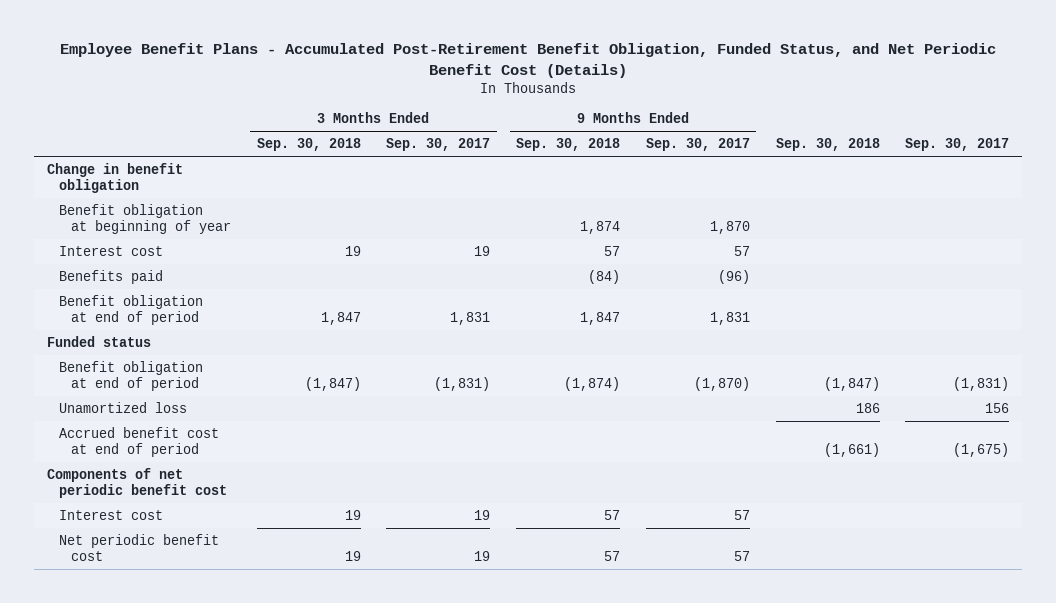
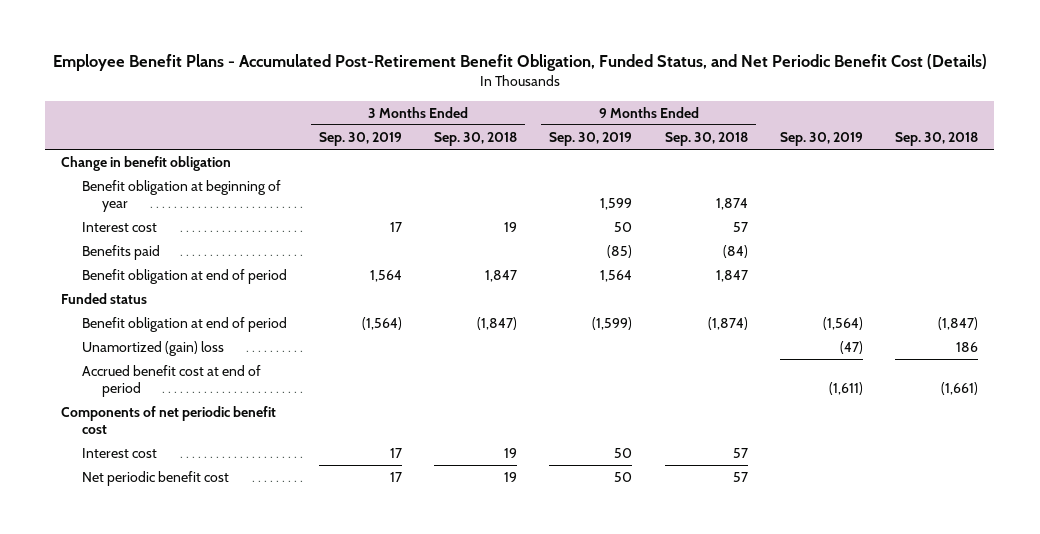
- | 3 Months Ended Sep. 30, 2018 | 3 Months Ended Sep. 30, 2017 | 9 Months Ended Sep. 30, 2018 | 9 Months Ended Sep. 30, 2017 | Sep. 30, 2018 | Sep. 30, 2017
+ | 3 Months Ended Sep. 30, 2019 | 3 Months Ended Sep. 30, 2018 | 9 Months Ended Sep. 30, 2019 | 9 Months Ended Sep. 30, 2018 | Sep. 30, 2019 | Sep. 30, 2018
- Unamortized loss | | | | | 186 | 156
+ Unamortized (gain) loss | | | | | (47) | 186

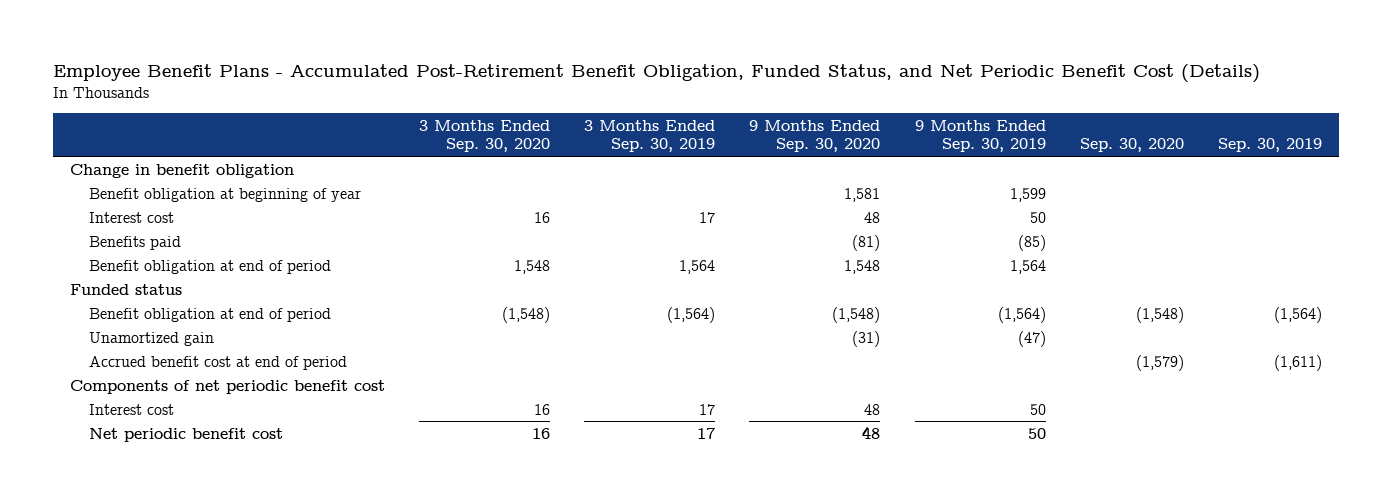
- | 3 Months Ended Sep. 30, 2019 | 3 Months Ended Sep. 30, 2018 | 9 Months Ended Sep. 30, 2019 | 9 Months Ended Sep. 30, 2018 | Sep. 30, 2019 | Sep. 30, 2018
+ | 3 Months Ended Sep. 30, 2020 | 3 Months Ended Sep. 30, 2019 | 9 Months Ended Sep. 30, 2020 | 9 Months Ended Sep. 30, 2019 | Sep. 30, 2020 | Sep. 30, 2019
- Benefit obligation at end of period | (1,564) | (1,847) | (1,599) | (1,874) | (1,564) | (1,847)
- Unamortized (gain) loss | | | | | (47) | 186
+ Benefit obligation at end of period | (1,548) | (1,564) | (1,548) | (1,564) | (1,548) | (1,564)
+ Unamortized gain | | | (31) | (47) | |

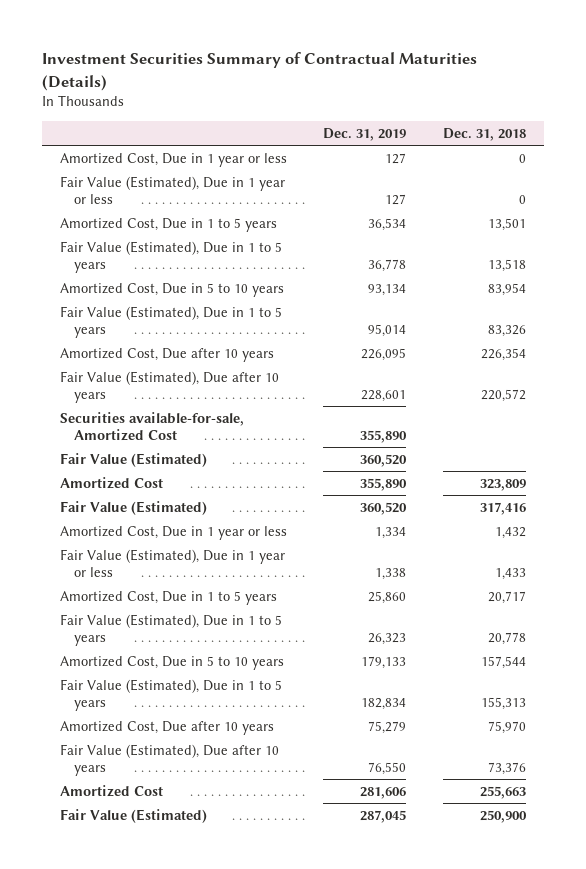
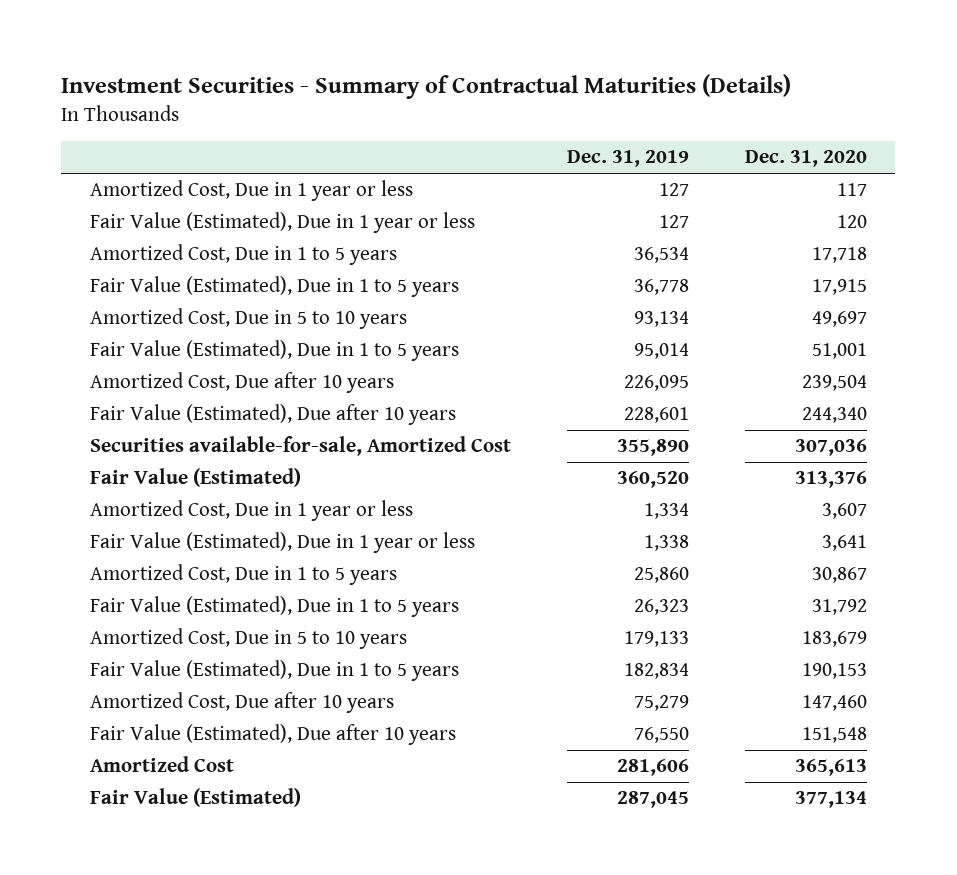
- Investment Securities Summary of Contractual Maturities (Details)
+ Investment Securities - Summary of Contractual Maturities (Details)
- | Dec. 31, 2019 | Dec. 31, 2018
+ | Dec. 31, 2019 | Dec. 31, 2020
- Amortized Cost | 355,890 | 323,809
- Fair Value (Estimated) | 360,520 | 317,416

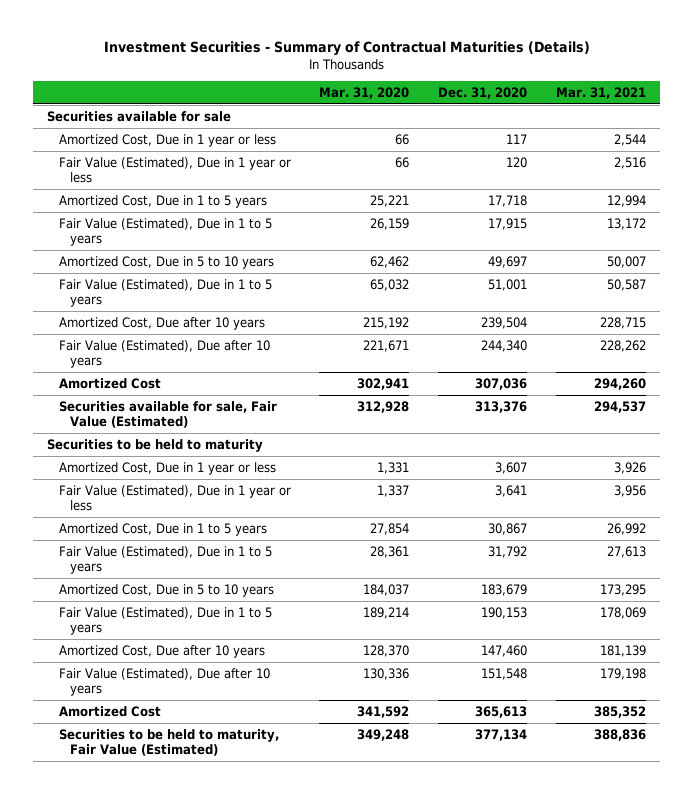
- | Dec. 31, 2019 | Dec. 31, 2020
+ | Mar. 31, 2020 | Dec. 31, 2020 | Mar. 31, 2021
+ Securities available for sale
- Securities available-for-sale, Amortized Cost | 355,890 | 307,036
- Fair Value (Estimated) | 360,520 | 313,376
+ Amortized Cost | 302,941 | 307,036 | 294,260
+ Securities available for sale, Fair Value (Estimated) | 312,928 | 313,376 | 294,537
+ Securities to be held to maturity
- Fair Value (Estimated) | 287,045 | 377,134
+ Securities to be held to maturity, Fair Value (Estimated) | 349,248 | 377,134 | 388,836

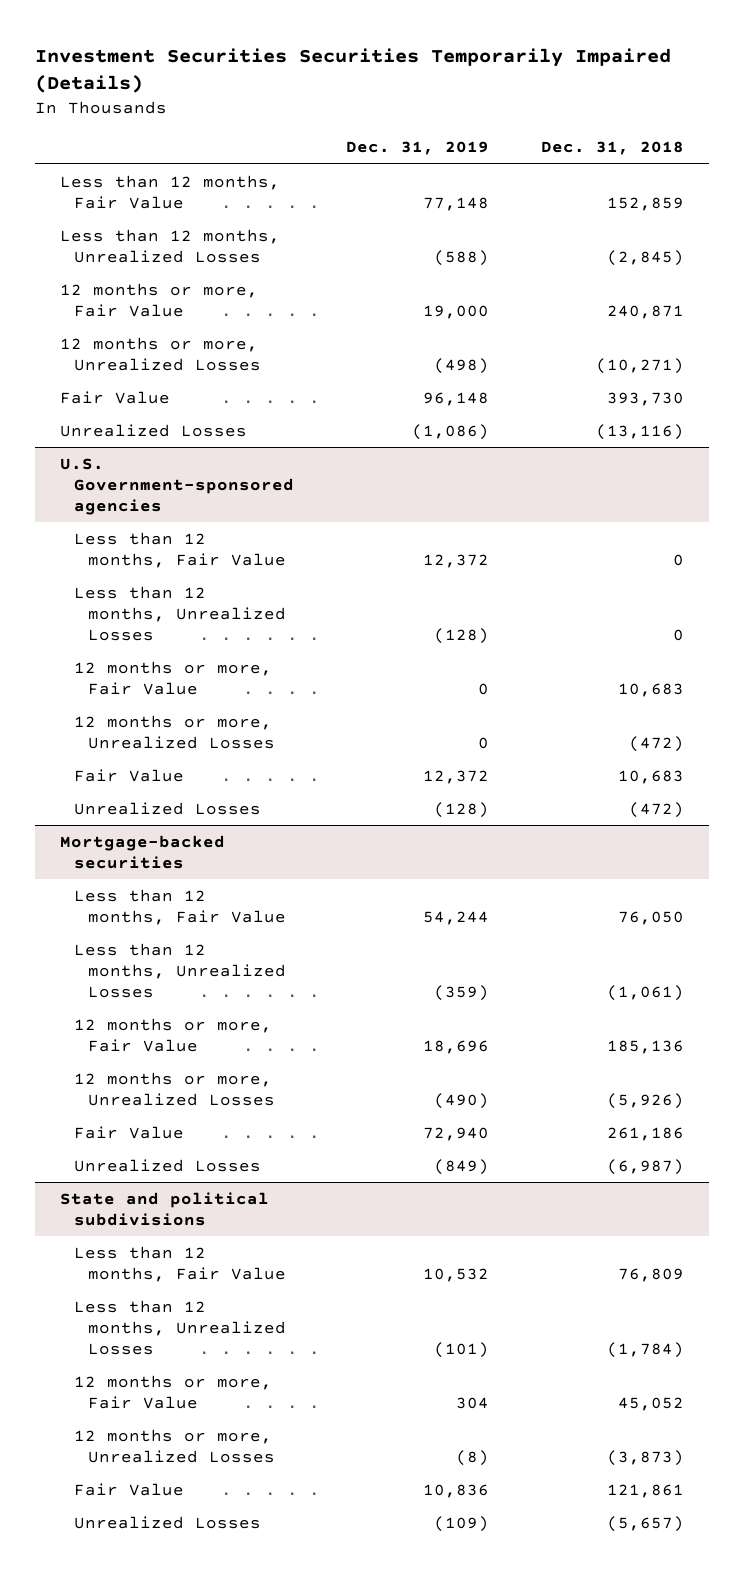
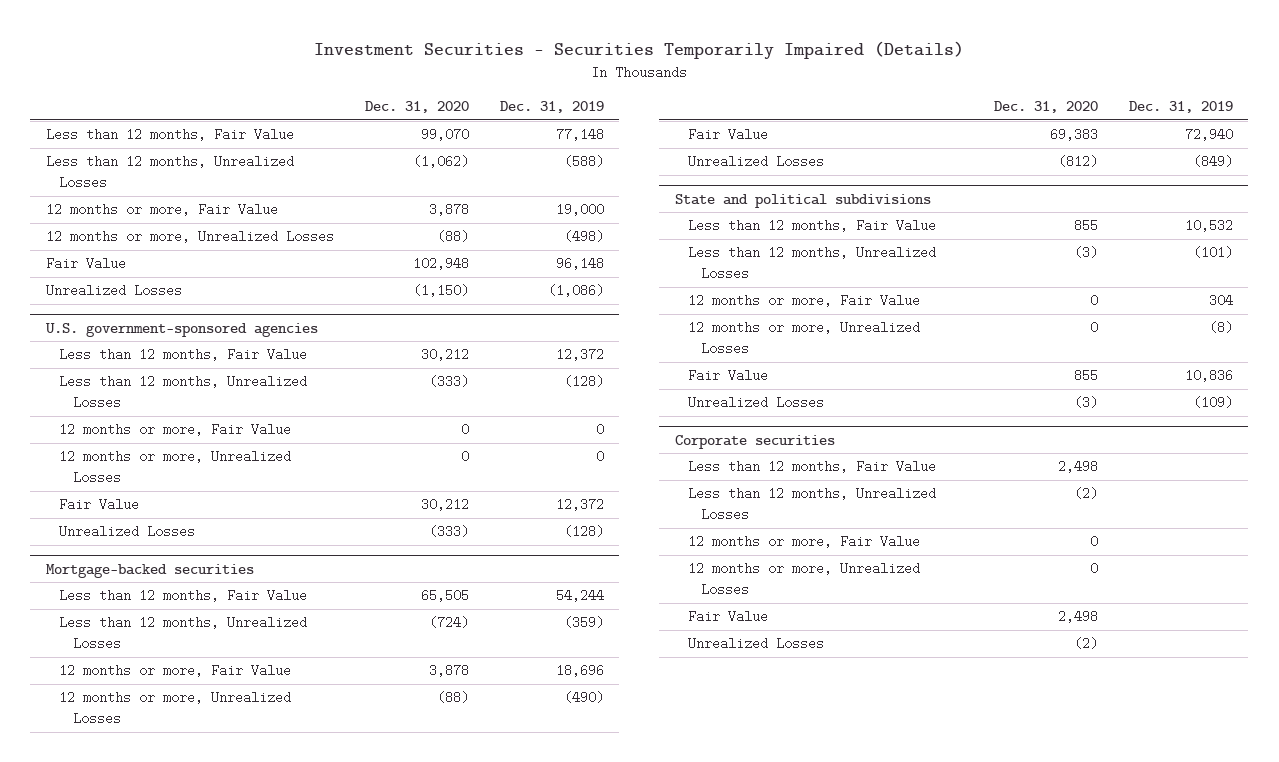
- Investment Securities Securities Temporarily Impaired (Details)
+ Investment Securities - Securities Temporarily Impaired (Details)
- | Dec. 31, 2019 | Dec. 31, 2018
+ | Dec. 31, 2020 | Dec. 31, 2019
- U.S. Government-sponsored agencies
+ U.S. government-sponsored agencies
+ Corporate securities
+ Less than 12 months, Fair Value | 2,498 |
+ Less than 12 months, Unrealized Losses | (2) |
+ 12 months or more, Fair Value | 0 |
+ 12 months or more, Unrealized Losses | 0 |
+ Fair Value | 2,498 |
+ Unrealized Losses | (2) |

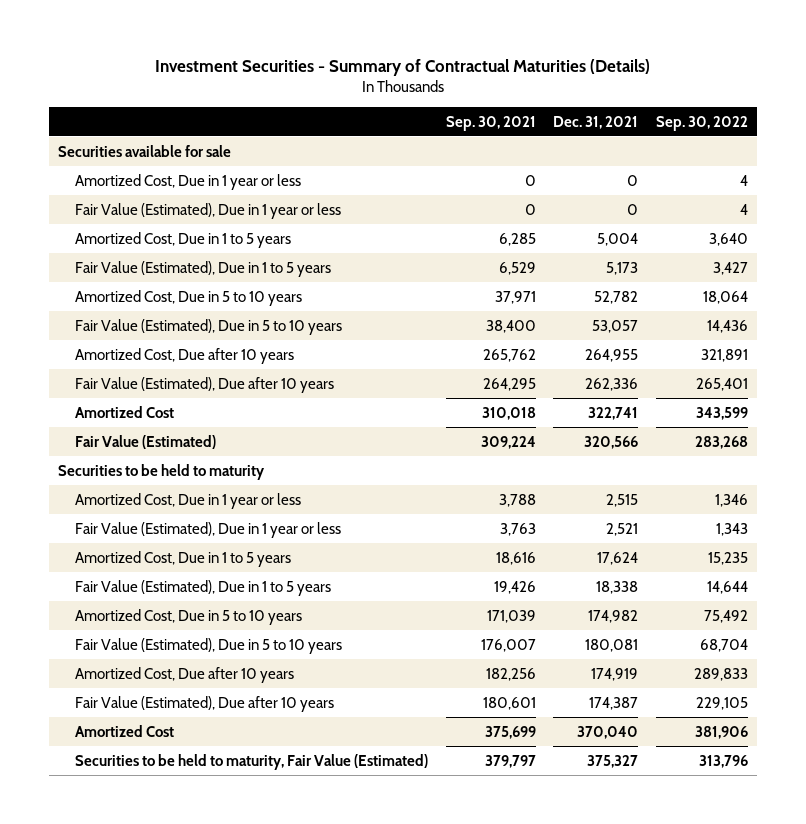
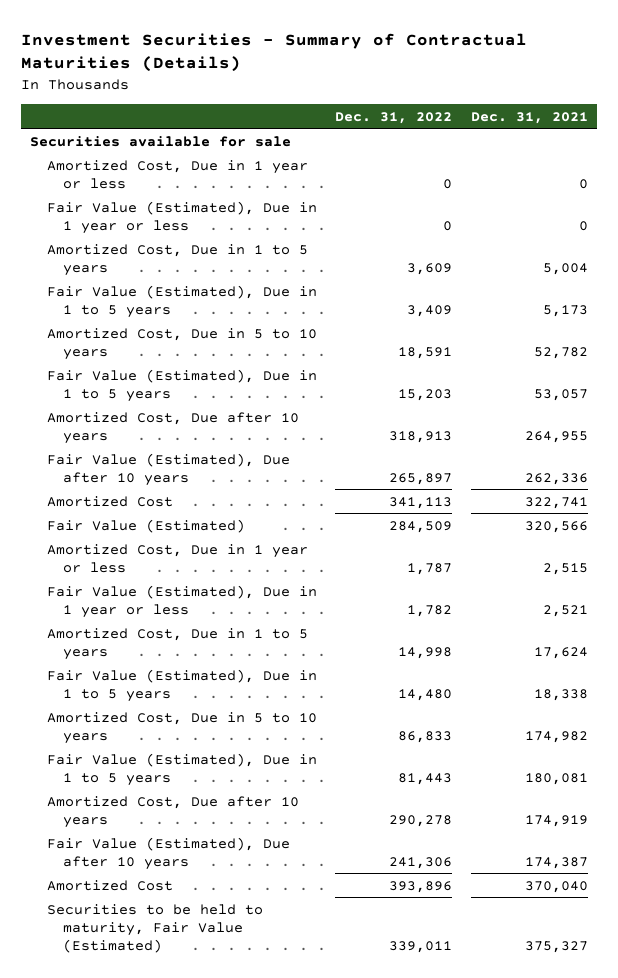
- | Sep. 30, 2021 | Dec. 31, 2021 | Sep. 30, 2022
+ | Dec. 31, 2022 | Dec. 31, 2021
- Fair Value (Estimated), Due in 5 to 10 years | 38,400 | 53,057 | 14,436
+ Fair Value (Estimated), Due in 1 to 5 years | 15,203 | 53,057
- Securities to be held to maturity
- Fair Value (Estimated), Due in 5 to 10 years | 176,007 | 180,081 | 68,704
+ Fair Value (Estimated), Due in 1 to 5 years | 81,443 | 180,081

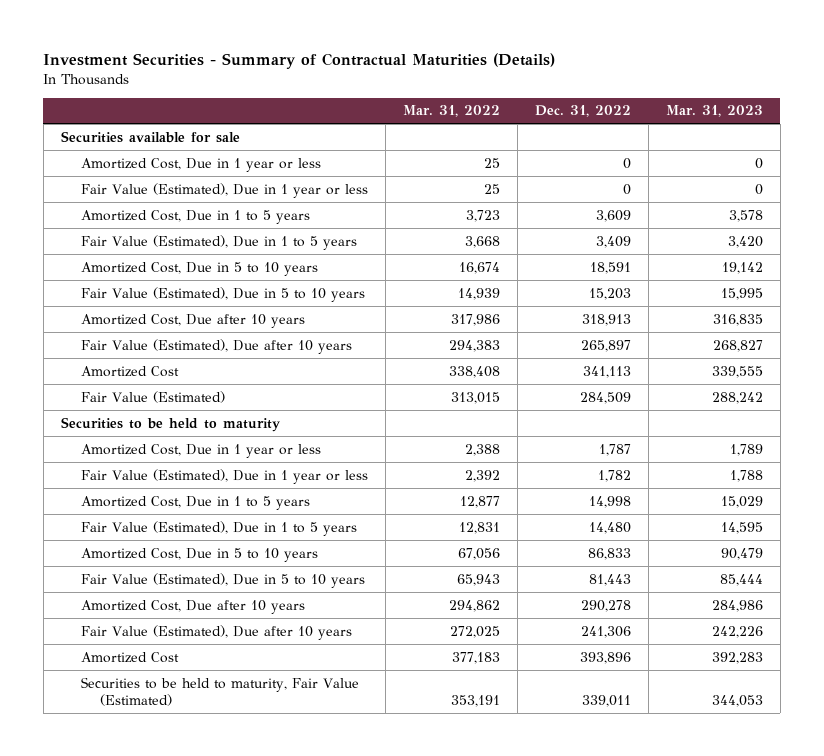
- | Dec. 31, 2022 | Dec. 31, 2021
+ | Mar. 31, 2022 | Dec. 31, 2022 | Mar. 31, 2023
- Fair Value (Estimated), Due in 1 to 5 years | 15,203 | 53,057
+ Fair Value (Estimated), Due in 5 to 10 years | 14,939 | 15,203 | 15,995
+ Securities to be held to maturity
- Fair Value (Estimated), Due in 1 to 5 years | 81,443 | 180,081
+ Fair Value (Estimated), Due in 5 to 10 years | 65,943 | 81,443 | 85,444

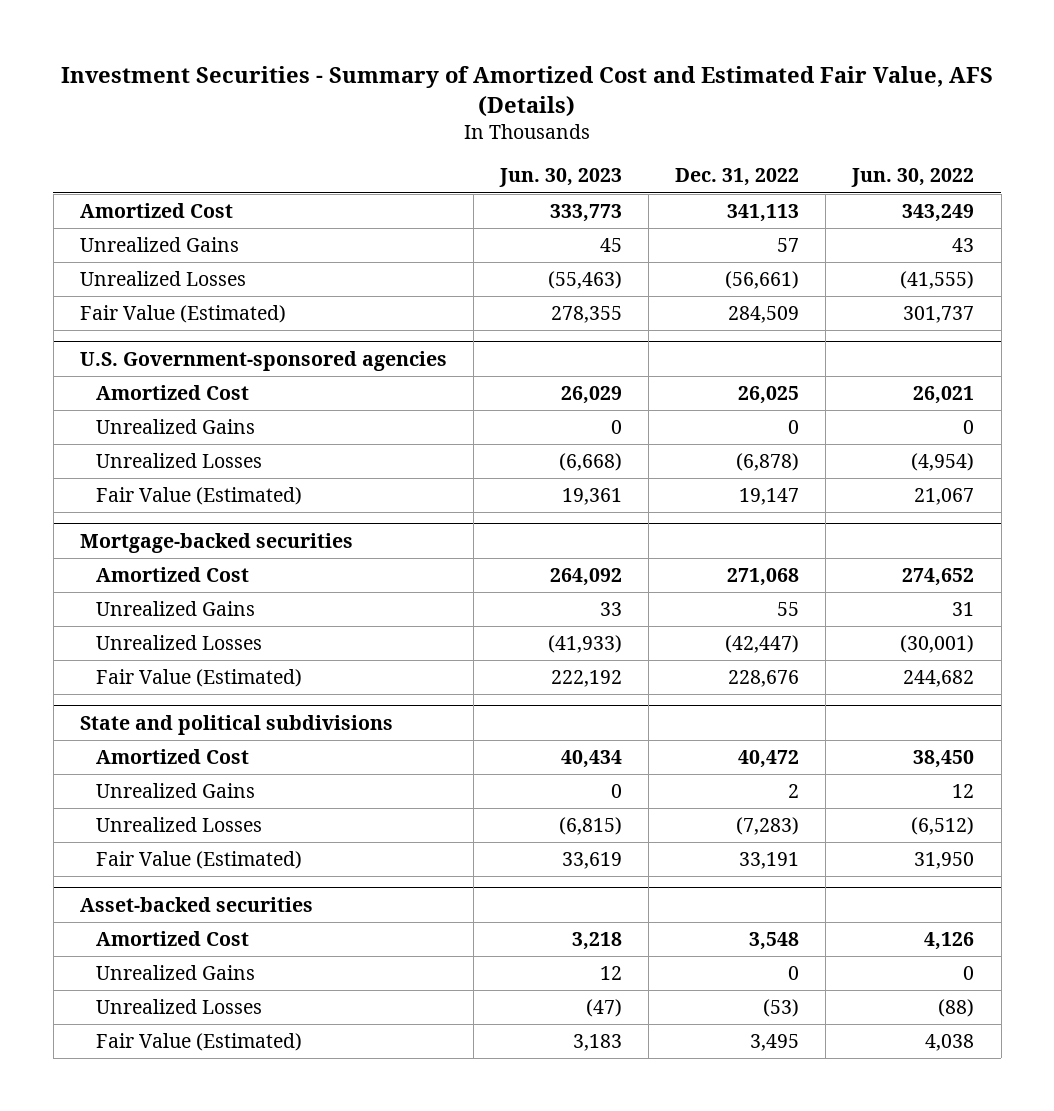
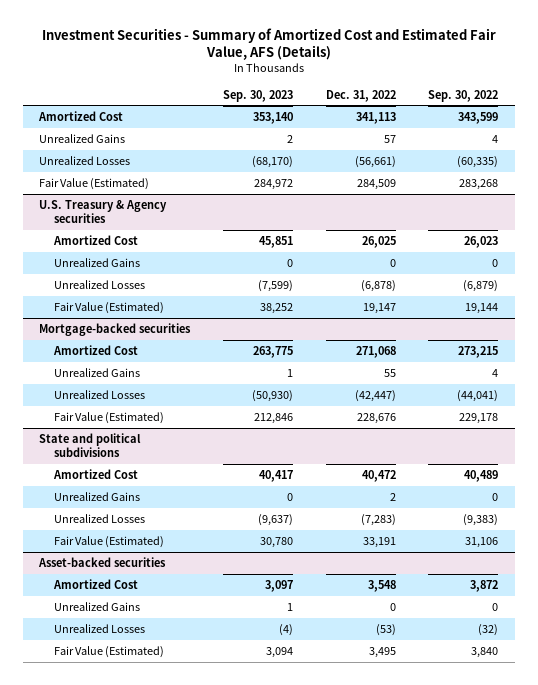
- | Jun. 30, 2023 | Dec. 31, 2022 | Jun. 30, 2022
+ | Sep. 30, 2023 | Dec. 31, 2022 | Sep. 30, 2022
- U.S. Government-sponsored agencies
+ U.S. Treasury & Agency securities

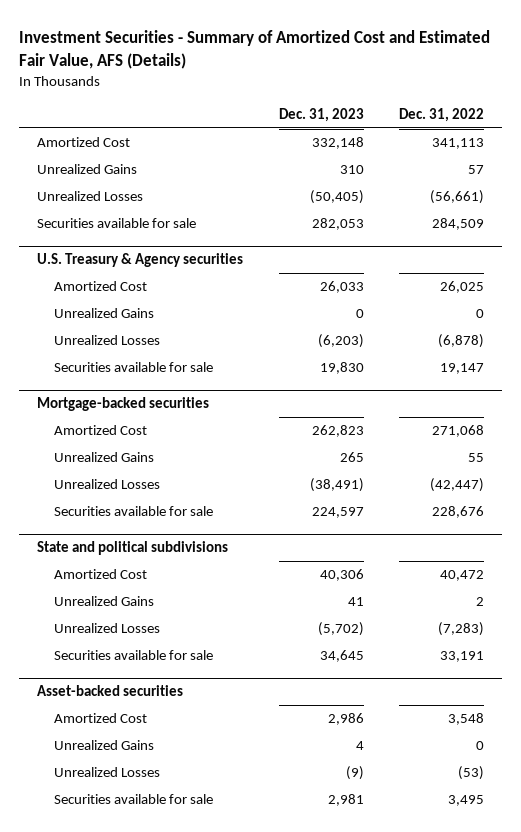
- | Sep. 30, 2023 | Dec. 31, 2022 | Sep. 30, 2022
+ | Dec. 31, 2023 | Dec. 31, 2022
- Fair Value (Estimated) | 284,972 | 284,509 | 283,268
+ Securities available for sale | 282,053 | 284,509
@ U.S. Treasury & Agency securities
- Fair Value (Estimated) | 38,252 | 19,147 | 19,144
+ Securities available for sale | 19,830 | 19,147
@ Mortgage-backed securities
- Fair Value (Estimated) | 212,846 | 228,676 | 229,178
+ Securities available for sale | 224,597 | 228,676
@ State and political subdivisions
- Fair Value (Estimated) | 30,780 | 33,191 | 31,106
+ Securities available for sale | 34,645 | 33,191
@ Asset-backed securities
- Fair Value (Estimated) | 3,094 | 3,495 | 3,840
+ Securities available for sale | 2,981 | 3,495

